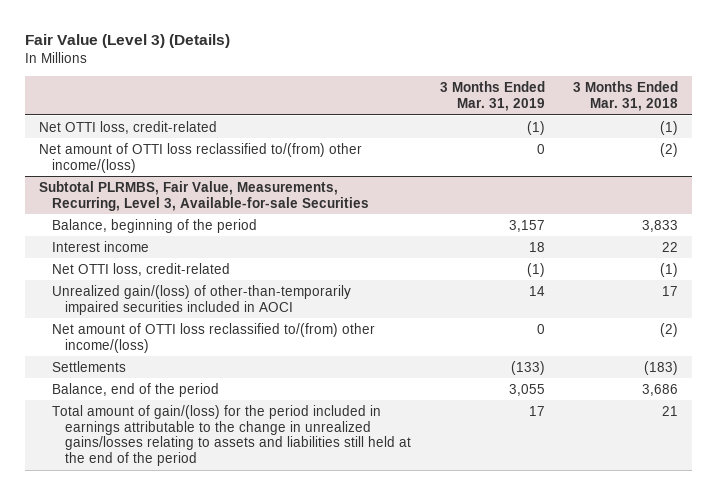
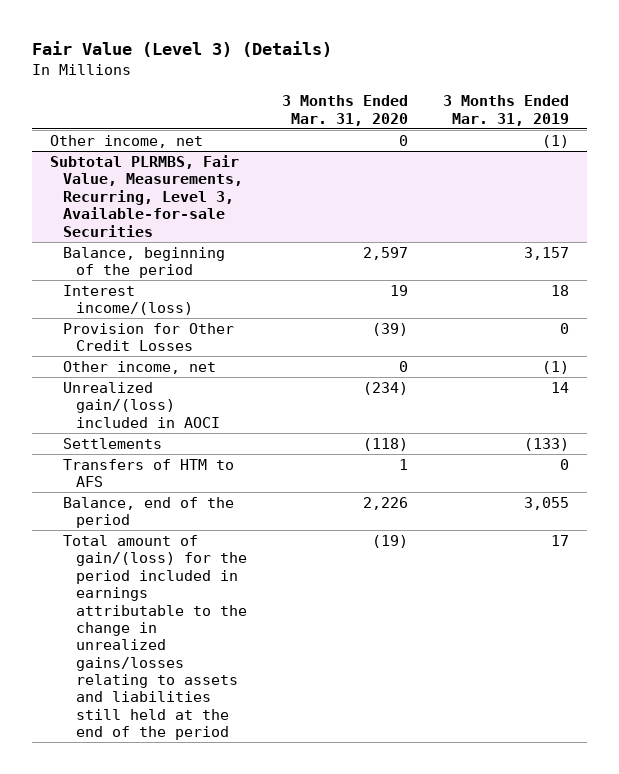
- | 3 Months Ended Mar. 31, 2019 | 3 Months Ended Mar. 31, 2018
+ | 3 Months Ended Mar. 31, 2020 | 3 Months Ended Mar. 31, 2019
- Net OTTI loss, credit-related | (1) | (1)
- Net amount of OTTI loss reclassified to/(from) other income/(loss) | 0 | (2)
+ Other income, net | 0 | (1)
@ Subtotal PLRMBS, Fair Value, Measurements, Recurring, Level 3, Available-for-sale Securities
- Interest income | 18 | 22
- Net OTTI loss, credit-related | (1) | (1)
- Unrealized gain/(loss) of other-than-temporarily impaired securities included in AOCI | 14 | 17
- Net amount of OTTI loss reclassified to/(from) other income/(loss) | 0 | (2)
+ Interest income/(loss) | 19 | 18
+ Provision for Other Credit Losses | (39) | 0
+ Other income, net | 0 | (1)
+ Unrealized gain/(loss) included in AOCI | (234) | 14
+ Transfers of HTM to AFS | 1 | 0

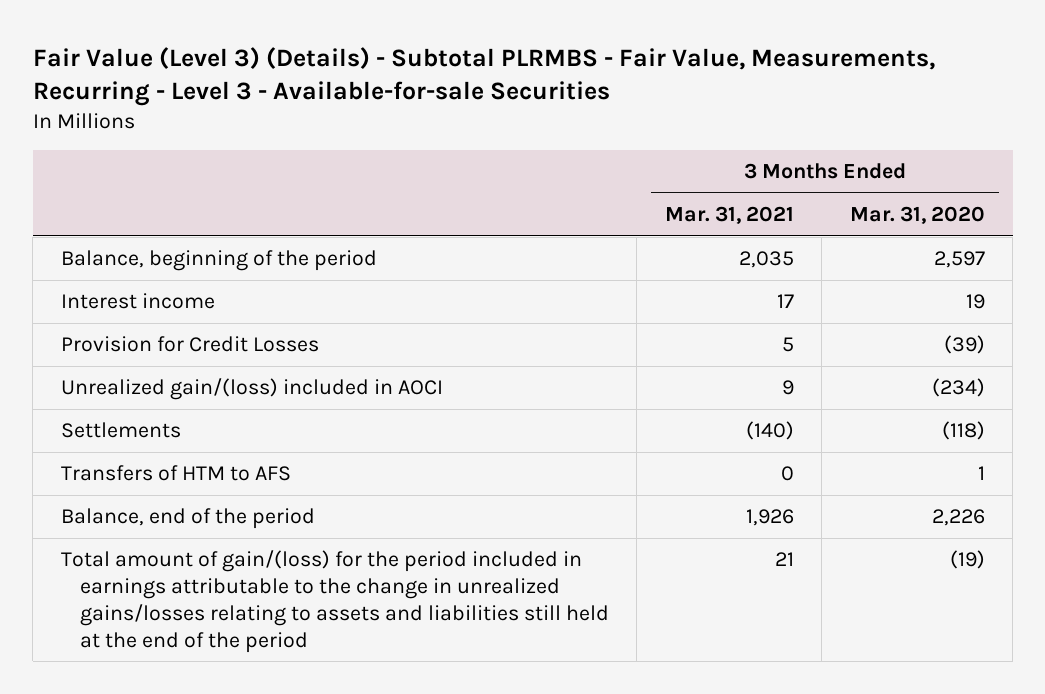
- Fair Value (Level 3) (Details)
+ Fair Value (Level 3) (Details) - Subtotal PLRMBS - Fair Value, Measurements, Recurring - Level 3 - Available-for-sale Securities
- | 3 Months Ended Mar. 31, 2020 | 3 Months Ended Mar. 31, 2019
+ | 3 Months Ended Mar. 31, 2021 | 3 Months Ended Mar. 31, 2020
- Other income, net | 0 | (1)
- Subtotal PLRMBS, Fair Value, Measurements, Recurring, Level 3, Available-for-sale Securities
- Interest income/(loss) | 19 | 18
- Provision for Other Credit Losses | (39) | 0
- Other income, net | 0 | (1)
+ Interest income | 17 | 19
+ Provision for Credit Losses | 5 | (39)

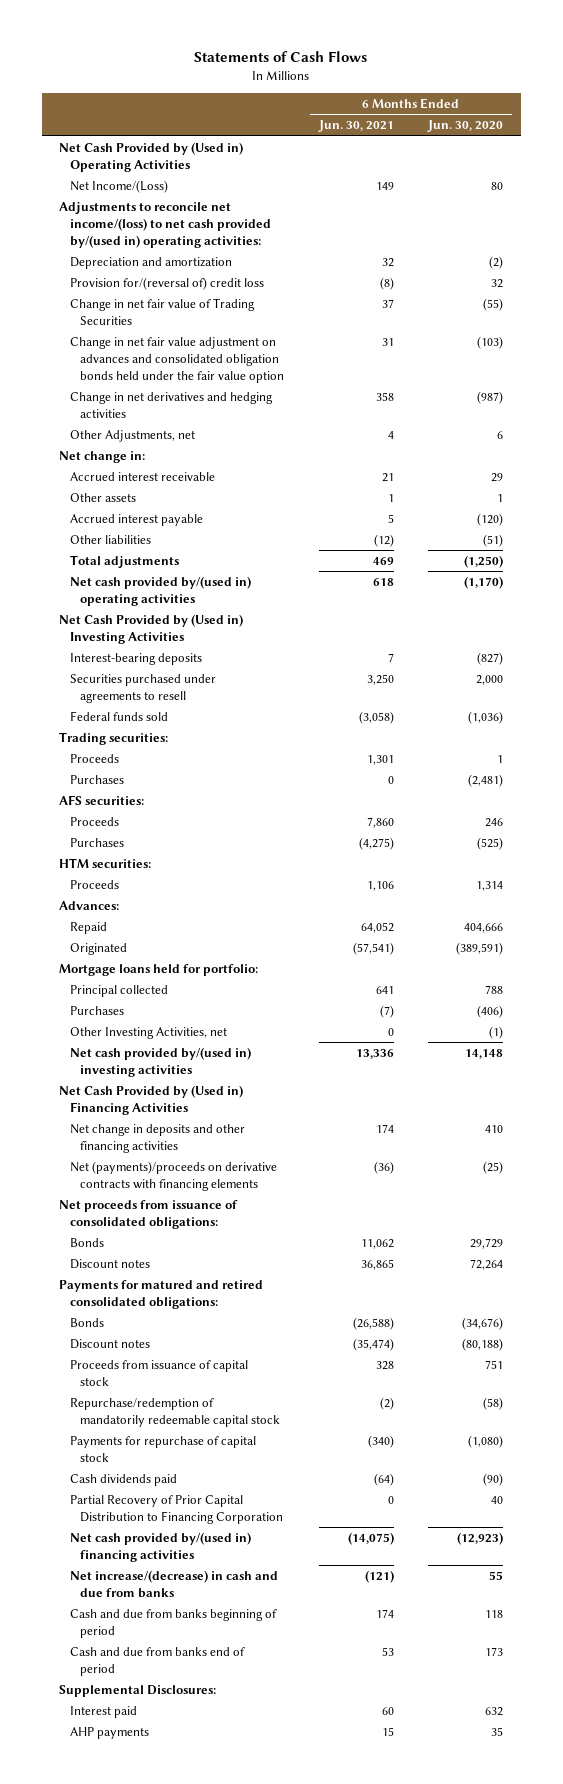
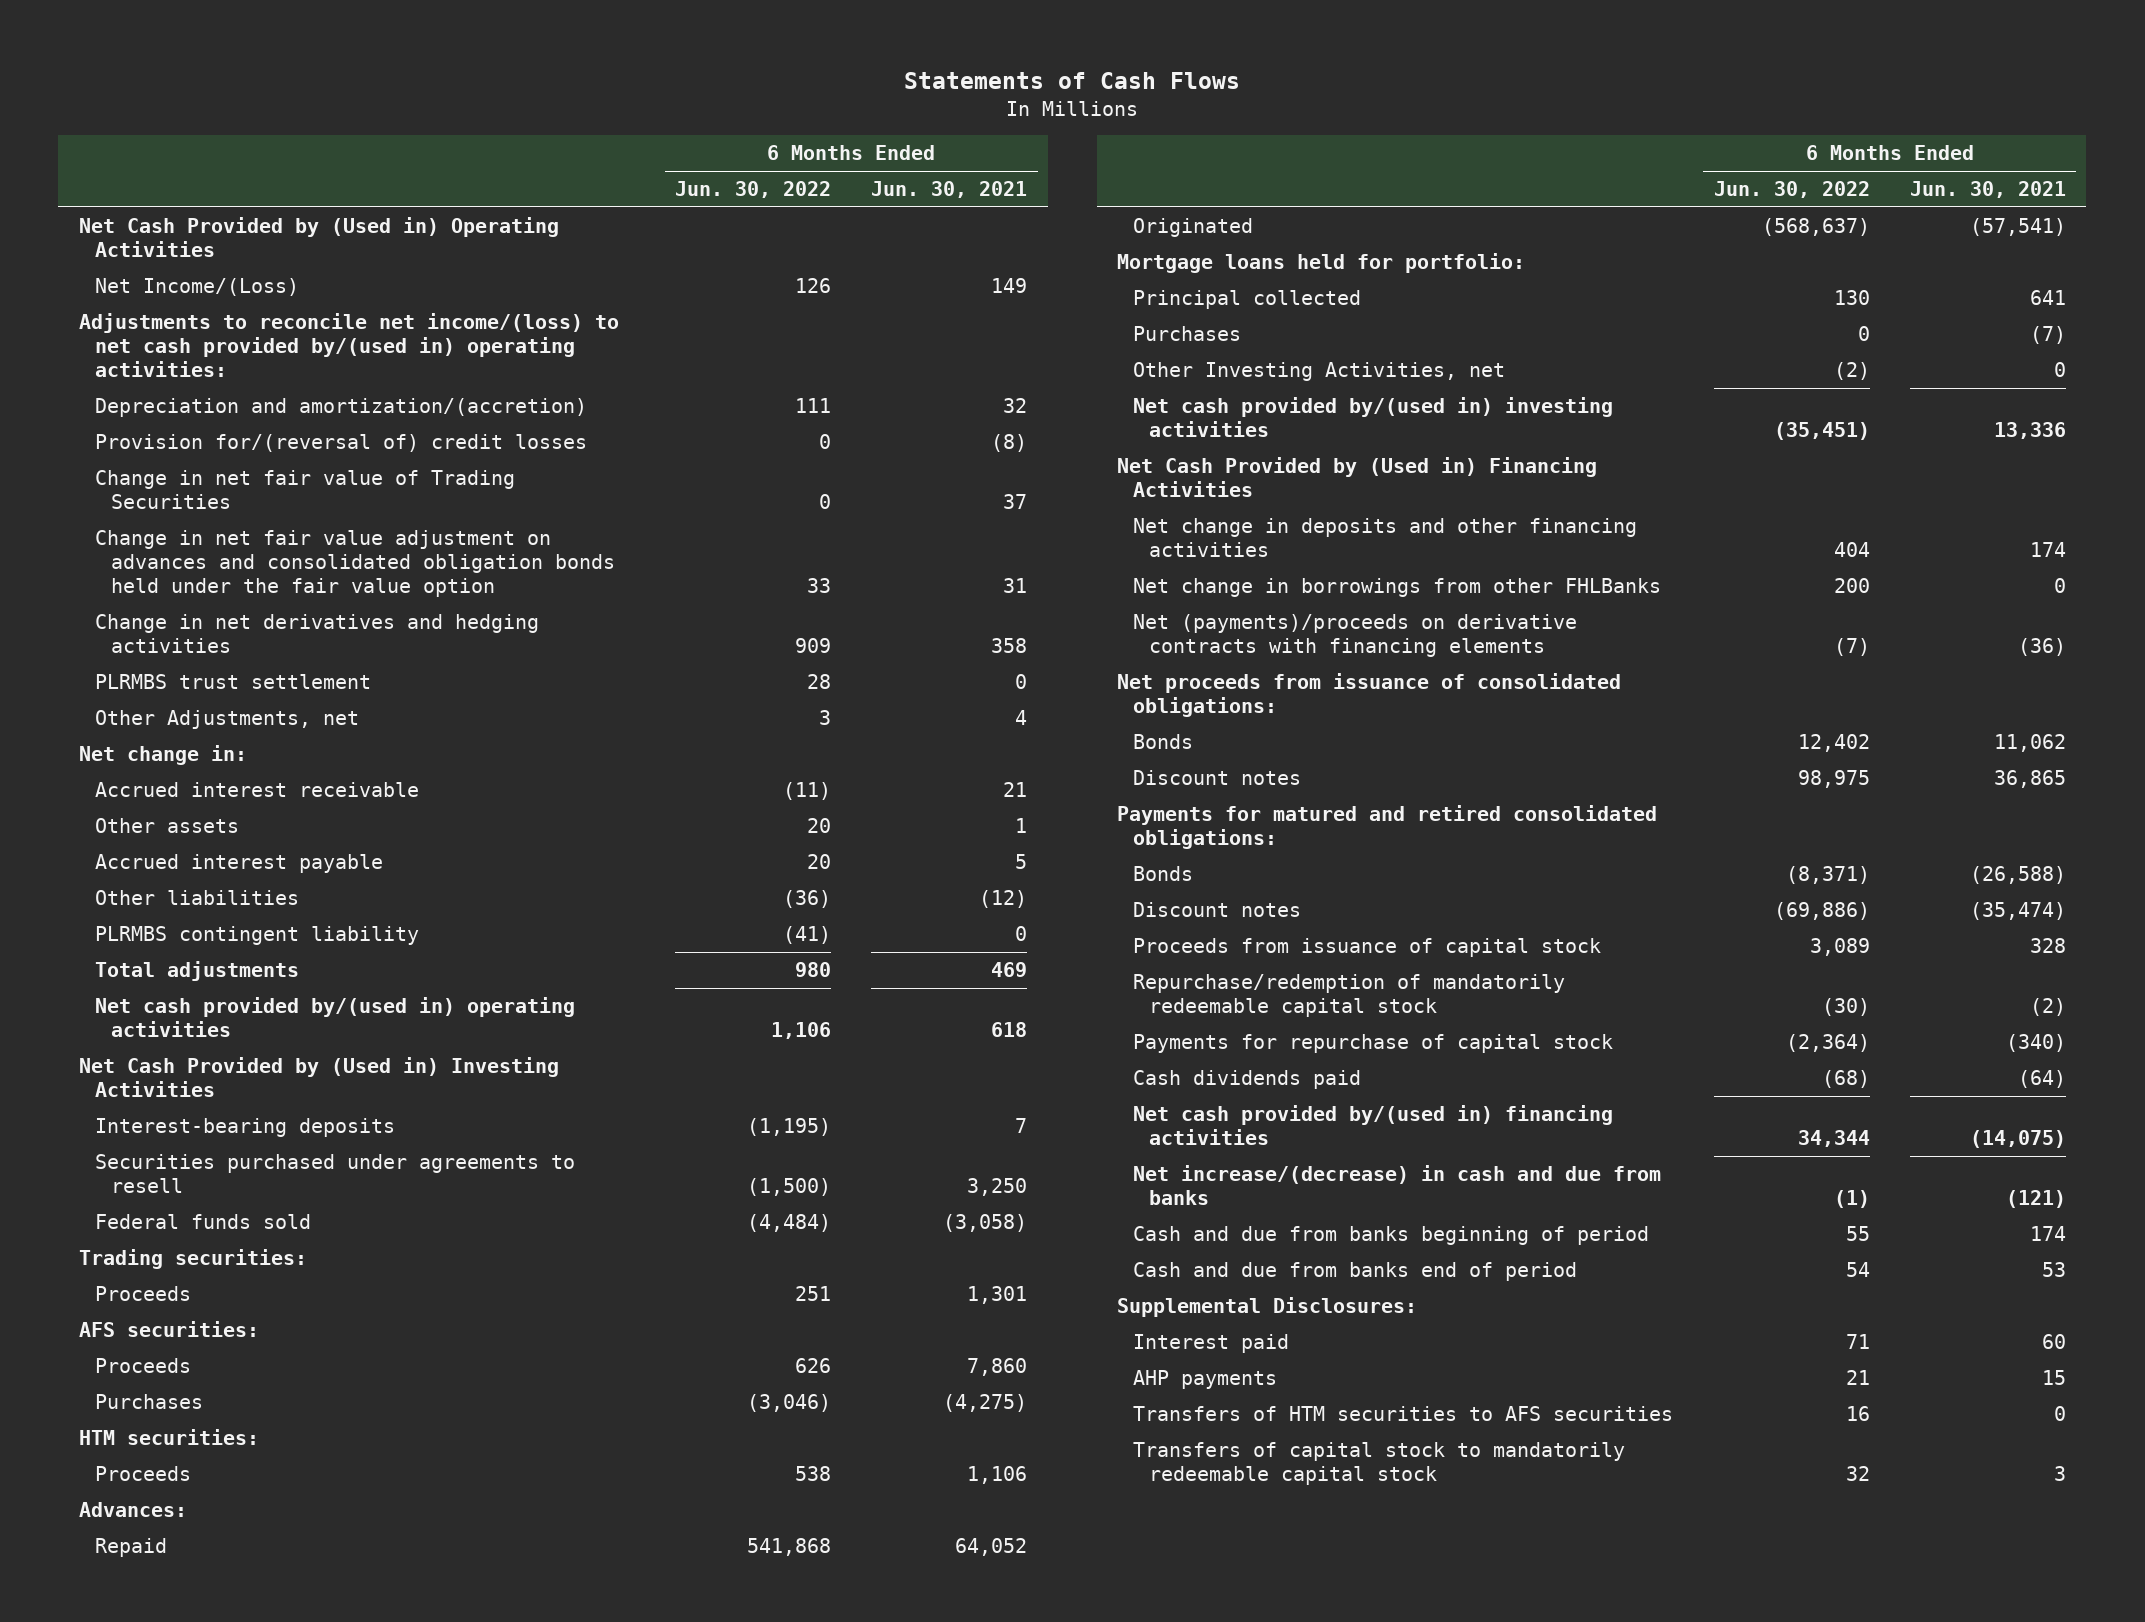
- | 6 Months Ended Jun. 30, 2021 | 6 Months Ended Jun. 30, 2020
+ | 6 Months Ended Jun. 30, 2022 | 6 Months Ended Jun. 30, 2021
- Depreciation and amortization | 32 | (2)
- Provision for/(reversal of) credit loss | (8) | 32
+ Depreciation and amortization/(accretion) | 111 | 32
+ Provision for/(reversal of) credit losses | 0 | (8)
+ PLRMBS trust settlement | 28 | 0
+ PLRMBS contingent liability | (41) | 0
- Purchases | 0 | (2,481)
+ Net change in borrowings from other FHLBanks | 200 | 0
- Partial Recovery of Prior Capital Distribution to Financing Corporation | 0 | 40
+ Transfers of HTM securities to AFS securities | 16 | 0
+ Transfers of capital stock to mandatorily redeemable capital stock | 32 | 3

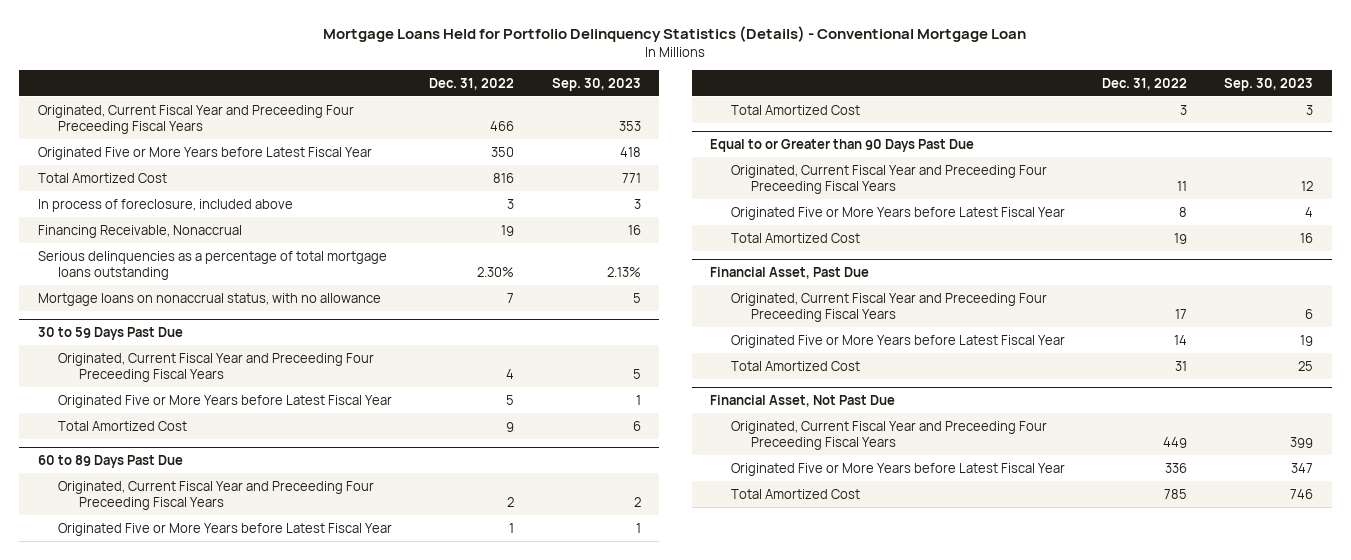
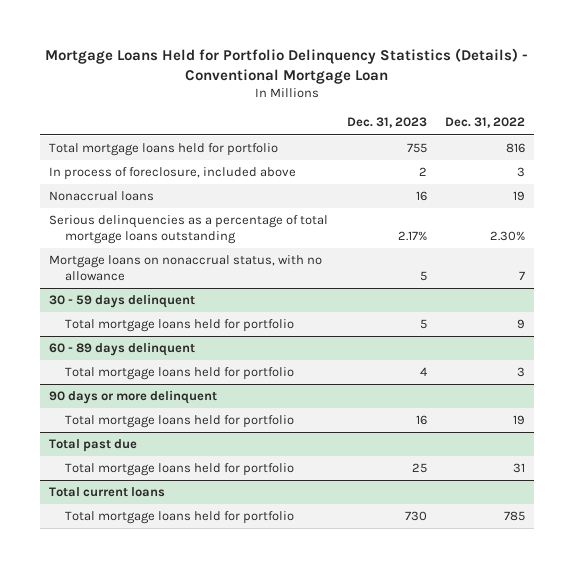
- | Dec. 31, 2022 | Sep. 30, 2023
+ | Dec. 31, 2023 | Dec. 31, 2022
- Originated, Current Fiscal Year and Preceeding Four Preceeding Fiscal Years | 466 | 353
- Originated Five or More Years before Latest Fiscal Year | 350 | 418
- Total Amortized Cost | 816 | 771
+ Total mortgage loans held for portfolio | 755 | 816
- Financing Receivable, Nonaccrual | 19 | 16
+ Nonaccrual loans | 16 | 19
- 30 to 59 Days Past Due
- Originated, Current Fiscal Year and Preceeding Four Preceeding Fiscal Years | 4 | 5
- Originated Five or More Years before Latest Fiscal Year | 5 | 1
- Total Amortized Cost | 9 | 6
- 60 to 89 Days Past Due
- Originated, Current Fiscal Year and Preceeding Four Preceeding Fiscal Years | 2 | 2
- Originated Five or More Years before Latest Fiscal Year | 1 | 1
- Total Amortized Cost | 3 | 3
- Equal to or Greater than 90 Days Past Due
- Originated, Current Fiscal Year and Preceeding Four Preceeding Fiscal Years | 11 | 12
- Originated Five or More Years before Latest Fiscal Year | 8 | 4
- Total Amortized Cost | 19 | 16
- Financial Asset, Past Due
- Originated, Current Fiscal Year and Preceeding Four Preceeding Fiscal Years | 17 | 6
- Originated Five or More Years before Latest Fiscal Year | 14 | 19
- Total Amortized Cost | 31 | 25
- Financial Asset, Not Past Due
- Originated, Current Fiscal Year and Preceeding Four Preceeding Fiscal Years | 449 | 399
- Originated Five or More Years before Latest Fiscal Year | 336 | 347
- Total Amortized Cost | 785 | 746
+ 30 - 59 days delinquent
+ Total mortgage loans held for portfolio | 5 | 9
+ 60 - 89 days delinquent
+ Total mortgage loans held for portfolio | 4 | 3
+ 90 days or more delinquent
+ Total mortgage loans held for portfolio | 16 | 19
+ Total past due
+ Total mortgage loans held for portfolio | 25 | 31
+ Total current loans
+ Total mortgage loans held for portfolio | 730 | 785

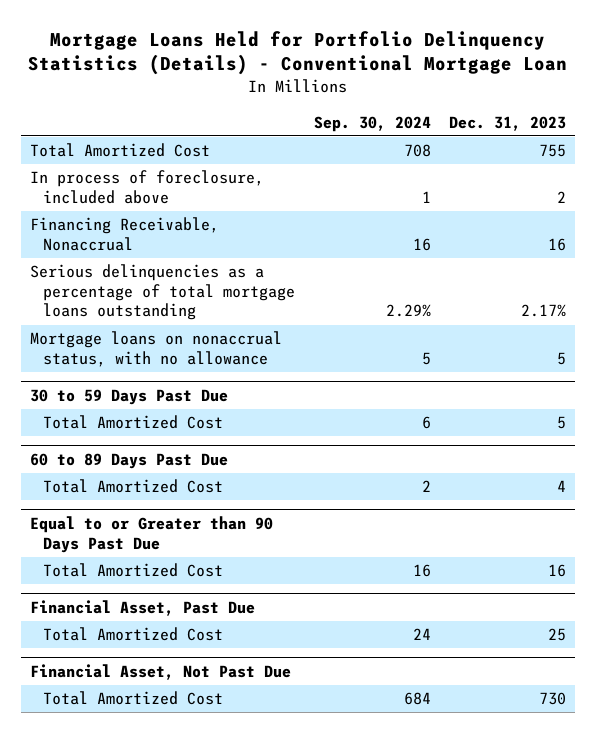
- | Dec. 31, 2023 | Dec. 31, 2022
+ | Sep. 30, 2024 | Dec. 31, 2023
- Total mortgage loans held for portfolio | 755 | 816
+ Total Amortized Cost | 708 | 755
- Nonaccrual loans | 16 | 19
+ Financing Receivable, Nonaccrual | 16 | 16
- 30 - 59 days delinquent
- Total mortgage loans held for portfolio | 5 | 9
- 60 - 89 days delinquent
- Total mortgage loans held for portfolio | 4 | 3
- 90 days or more delinquent
- Total mortgage loans held for portfolio | 16 | 19
- Total past due
- Total mortgage loans held for portfolio | 25 | 31
- Total current loans
- Total mortgage loans held for portfolio | 730 | 785
+ 30 to 59 Days Past Due
+ Total Amortized Cost | 6 | 5
+ 60 to 89 Days Past Due
+ Total Amortized Cost | 2 | 4
+ Equal to or Greater than 90 Days Past Due
+ Total Amortized Cost | 16 | 16
+ Financial Asset, Past Due
+ Total Amortized Cost | 24 | 25
+ Financial Asset, Not Past Due
+ Total Amortized Cost | 684 | 730

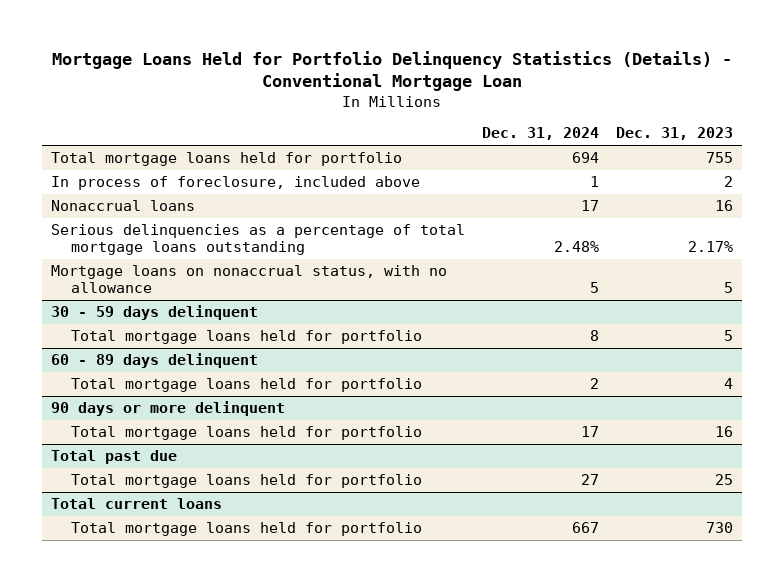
- | Sep. 30, 2024 | Dec. 31, 2023
+ | Dec. 31, 2024 | Dec. 31, 2023
- Total Amortized Cost | 708 | 755
+ Total mortgage loans held for portfolio | 694 | 755
- Financing Receivable, Nonaccrual | 16 | 16
+ Nonaccrual loans | 17 | 16
- 30 to 59 Days Past Due
- Total Amortized Cost | 6 | 5
- 60 to 89 Days Past Due
- Total Amortized Cost | 2 | 4
- Equal to or Greater than 90 Days Past Due
- Total Amortized Cost | 16 | 16
- Financial Asset, Past Due
- Total Amortized Cost | 24 | 25
- Financial Asset, Not Past Due
- Total Amortized Cost | 684 | 730
+ 30 - 59 days delinquent
+ Total mortgage loans held for portfolio | 8 | 5
+ 60 - 89 days delinquent
+ Total mortgage loans held for portfolio | 2 | 4
+ 90 days or more delinquent
+ Total mortgage loans held for portfolio | 17 | 16
+ Total past due
+ Total mortgage loans held for portfolio | 27 | 25
+ Total current loans
+ Total mortgage loans held for portfolio | 667 | 730

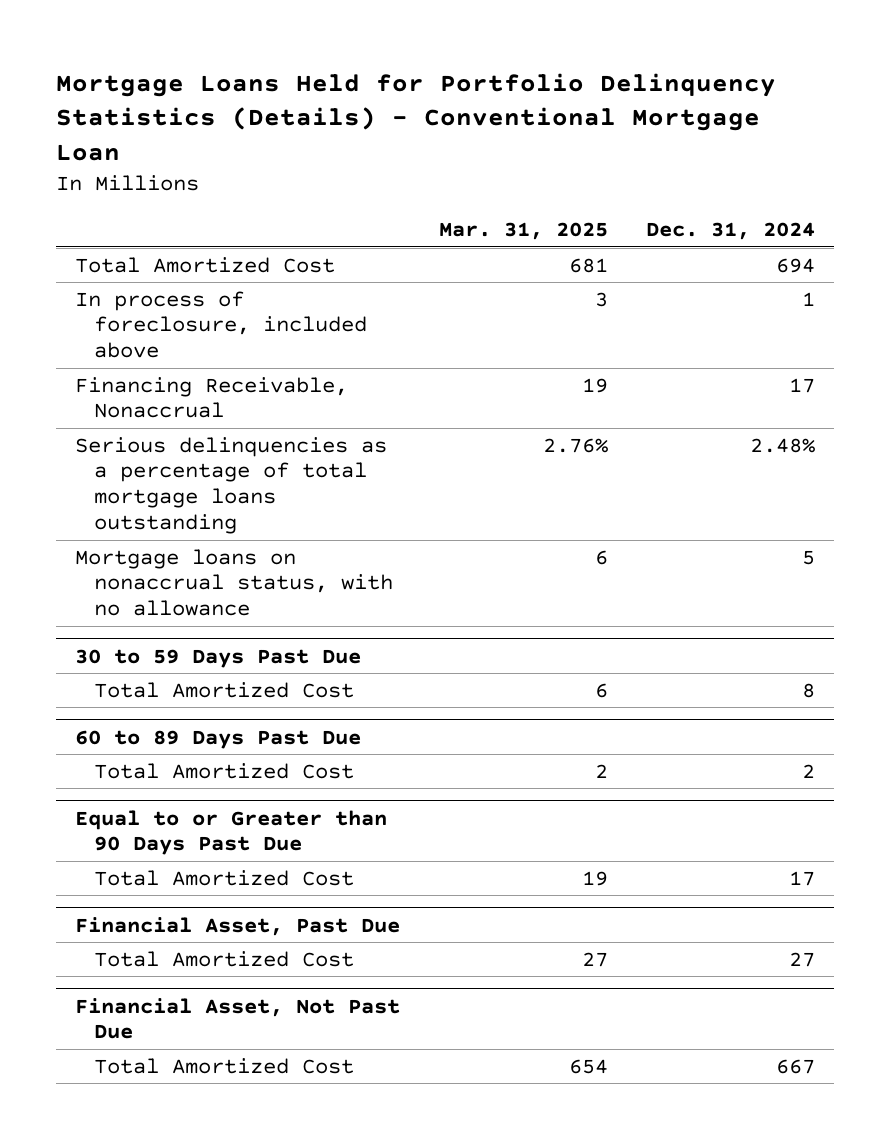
- | Dec. 31, 2024 | Dec. 31, 2023
+ | Mar. 31, 2025 | Dec. 31, 2024
- Total mortgage loans held for portfolio | 694 | 755
+ Total Amortized Cost | 681 | 694
- Nonaccrual loans | 17 | 16
+ Financing Receivable, Nonaccrual | 19 | 17
- 30 - 59 days delinquent
- Total mortgage loans held for portfolio | 8 | 5
- 60 - 89 days delinquent
- Total mortgage loans held for portfolio | 2 | 4
- 90 days or more delinquent
- Total mortgage loans held for portfolio | 17 | 16
- Total past due
- Total mortgage loans held for portfolio | 27 | 25
- Total current loans
- Total mortgage loans held for portfolio | 667 | 730
+ 30 to 59 Days Past Due
+ Total Amortized Cost | 6 | 8
+ 60 to 89 Days Past Due
+ Total Amortized Cost | 2 | 2
+ Equal to or Greater than 90 Days Past Due
+ Total Amortized Cost | 19 | 17
+ Financial Asset, Past Due
+ Total Amortized Cost | 27 | 27
+ Financial Asset, Not Past Due
+ Total Amortized Cost | 654 | 667

